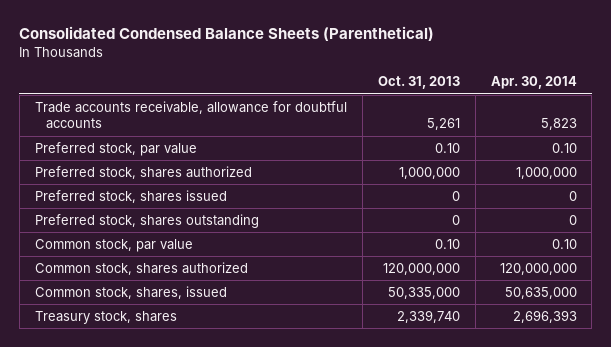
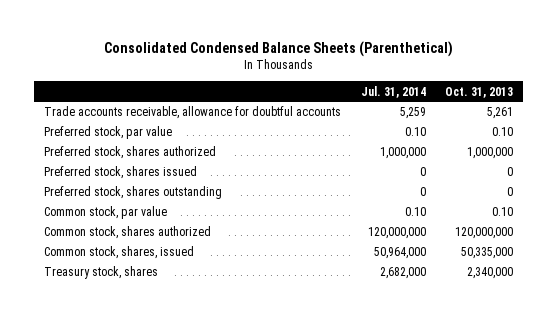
- | Oct. 31, 2013 | Apr. 30, 2014
+ | Jul. 31, 2014 | Oct. 31, 2013
- Treasury stock, shares | 2,339,740 | 2,696,393
+ Treasury stock, shares | 2,682,000 | 2,340,000

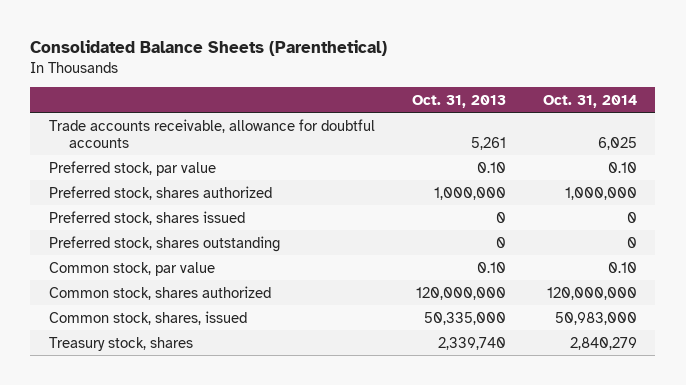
- Consolidated Condensed Balance Sheets (Parenthetical)
+ Consolidated Balance Sheets (Parenthetical)
- | Jul. 31, 2014 | Oct. 31, 2013
+ | Oct. 31, 2013 | Oct. 31, 2014
- Treasury stock, shares | 2,682,000 | 2,340,000
+ Treasury stock, shares | 2,339,740 | 2,840,279

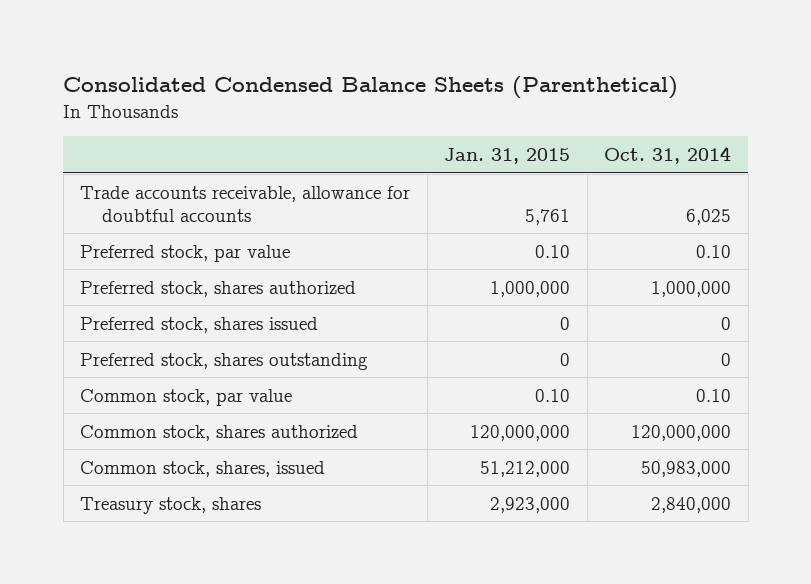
- Consolidated Balance Sheets (Parenthetical)
+ Consolidated Condensed Balance Sheets (Parenthetical)
- | Oct. 31, 2013 | Oct. 31, 2014
+ | Jan. 31, 2015 | Oct. 31, 2014
- Treasury stock, shares | 2,339,740 | 2,840,279
+ Treasury stock, shares | 2,923,000 | 2,840,000

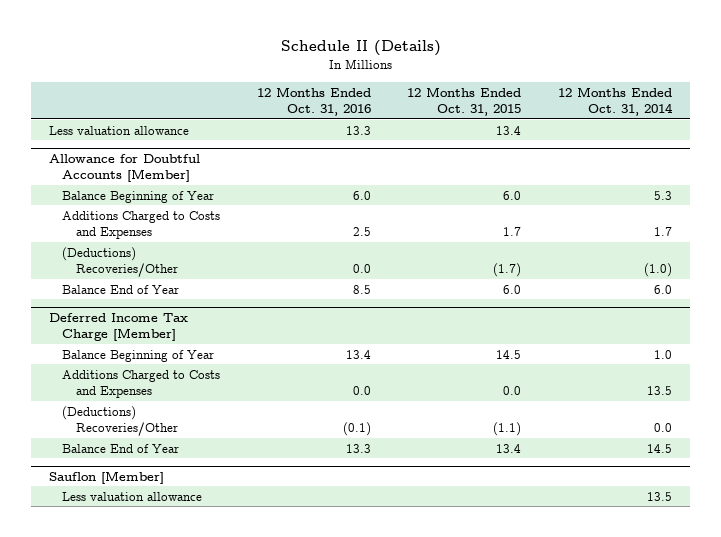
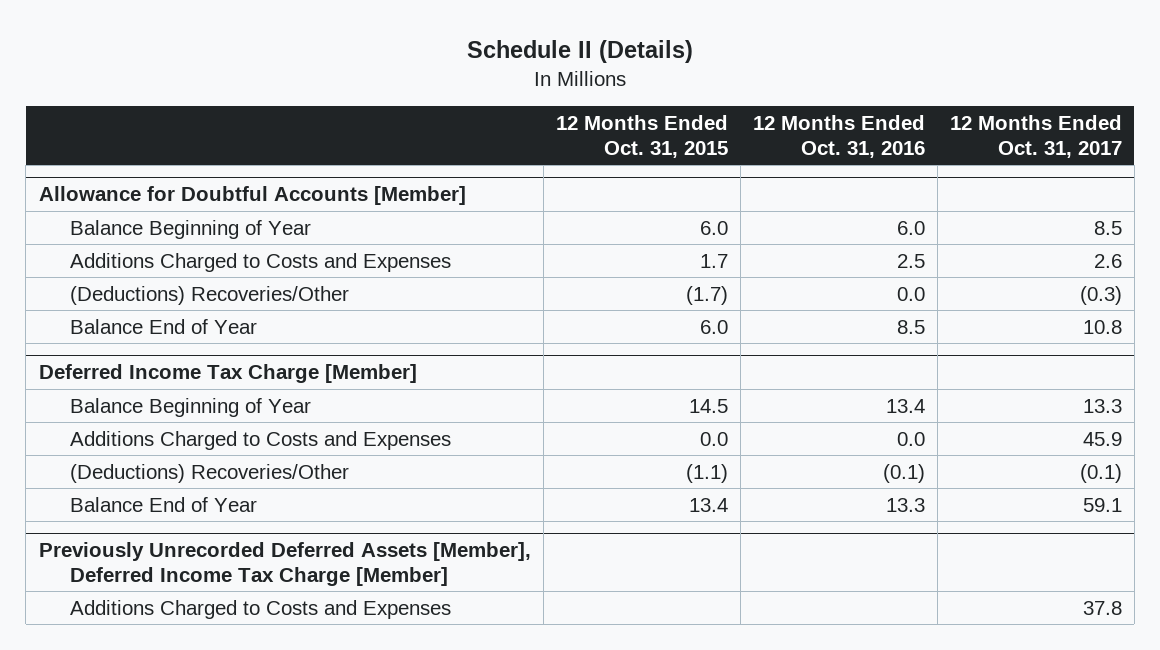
- | 12 Months Ended Oct. 31, 2016 | 12 Months Ended Oct. 31, 2015 | 12 Months Ended Oct. 31, 2014
+ | 12 Months Ended Oct. 31, 2015 | 12 Months Ended Oct. 31, 2016 | 12 Months Ended Oct. 31, 2017
- Less valuation allowance | 13.3 | 13.4 |
- Sauflon [Member]
- Less valuation allowance | | | 13.5
+ Previously Unrecorded Deferred Assets [Member], Deferred Income Tax Charge [Member]
+ Additions Charged to Costs and Expenses | | | 37.8

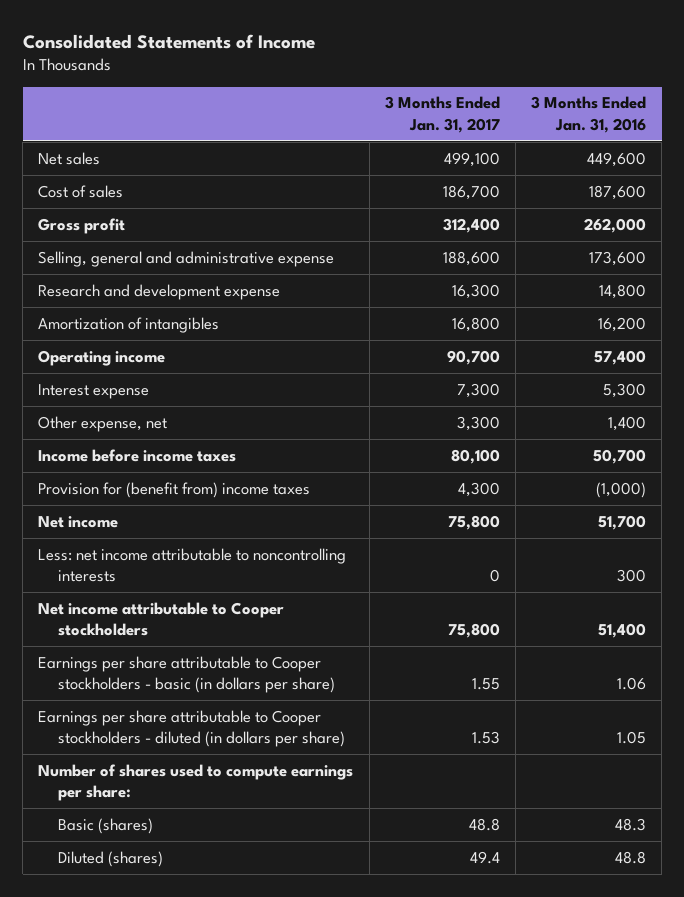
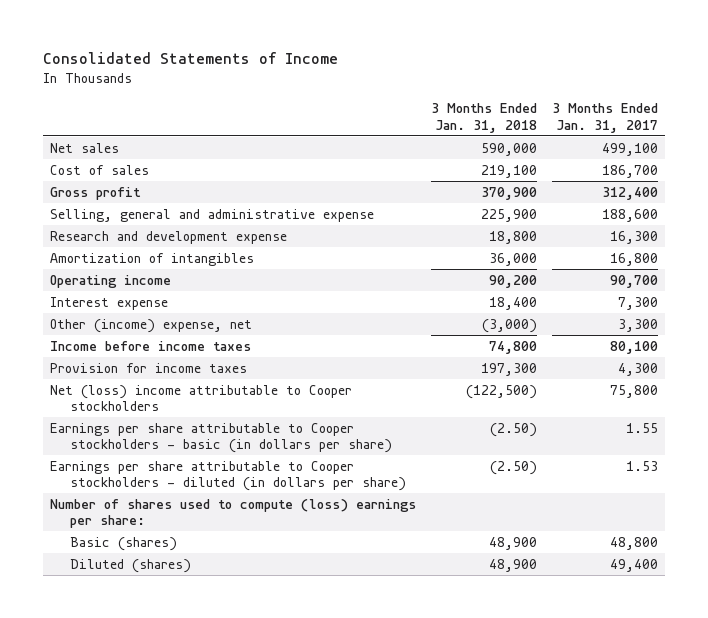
- | 3 Months Ended Jan. 31, 2017 | 3 Months Ended Jan. 31, 2016
+ | 3 Months Ended Jan. 31, 2018 | 3 Months Ended Jan. 31, 2017
- Other expense, net | 3,300 | 1,400
+ Other (income) expense, net | (3,000) | 3,300
- Provision for (benefit from) income taxes | 4,300 | (1,000)
- Net income | 75,800 | 51,700
- Less: net income attributable to noncontrolling interests | 0 | 300
- Net income attributable to Cooper stockholders | 75,800 | 51,400
+ Provision for income taxes | 197,300 | 4,300
+ Net (loss) income attributable to Cooper stockholders | (122,500) | 75,800
- Number of shares used to compute earnings per share:
- Basic (shares) | 48.8 | 48.3
- Diluted (shares) | 49.4 | 48.8
+ Number of shares used to compute (loss) earnings per share:
+ Basic (shares) | 48,900 | 48,800
+ Diluted (shares) | 48,900 | 49,400

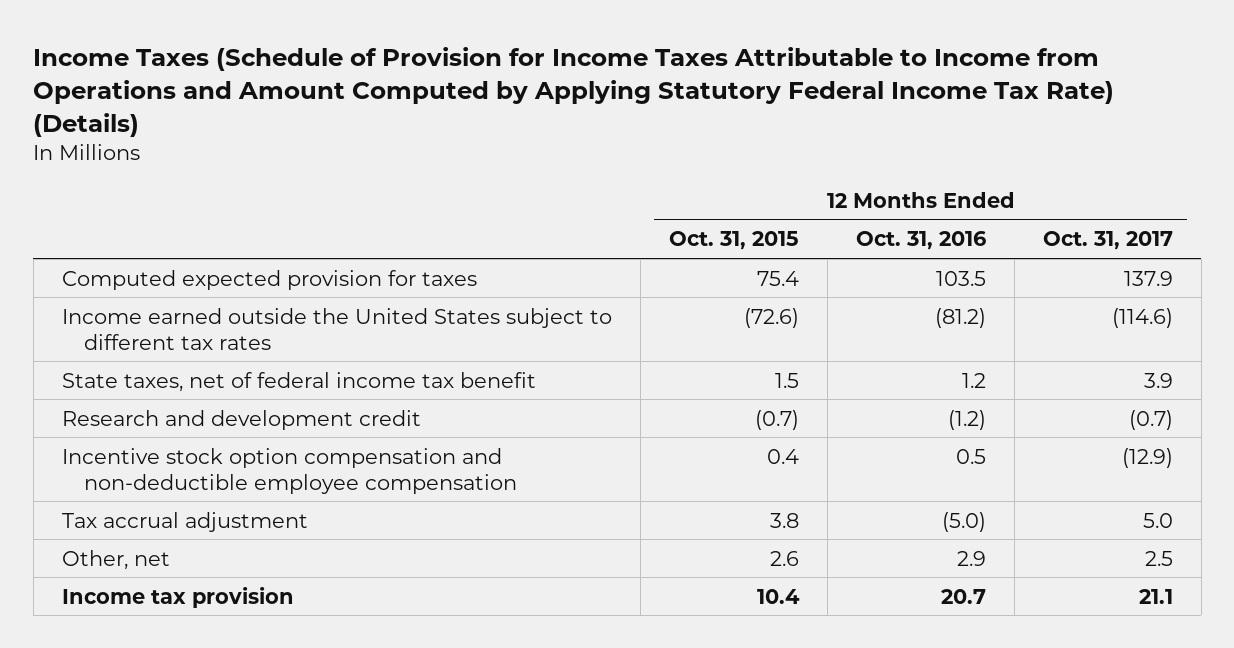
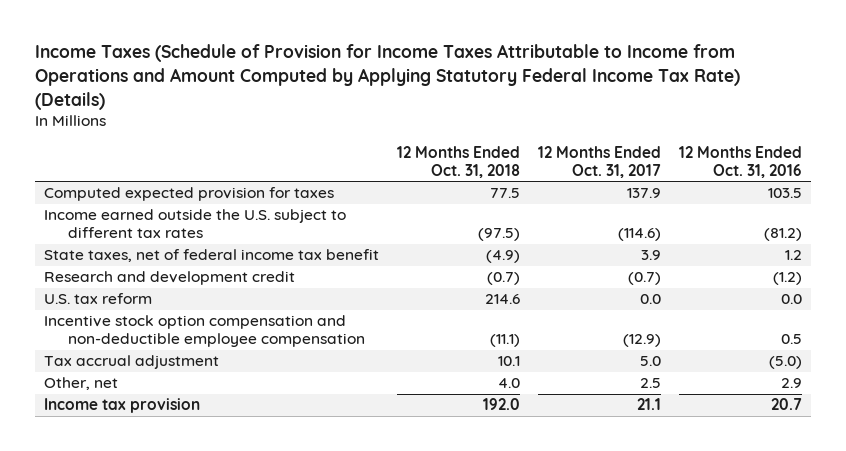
- | 12 Months Ended Oct. 31, 2015 | 12 Months Ended Oct. 31, 2016 | 12 Months Ended Oct. 31, 2017
+ | 12 Months Ended Oct. 31, 2018 | 12 Months Ended Oct. 31, 2017 | 12 Months Ended Oct. 31, 2016
- Income earned outside the United States subject to different tax rates | (72.6) | (81.2) | (114.6)
+ Income earned outside the U.S. subject to different tax rates | (97.5) | (114.6) | (81.2)
+ U.S. tax reform | 214.6 | 0.0 | 0.0

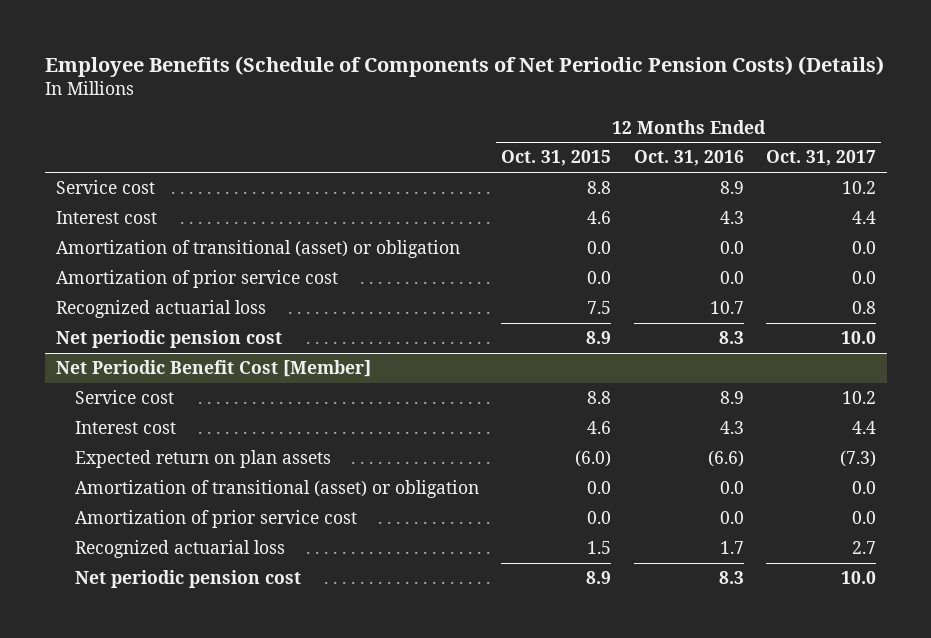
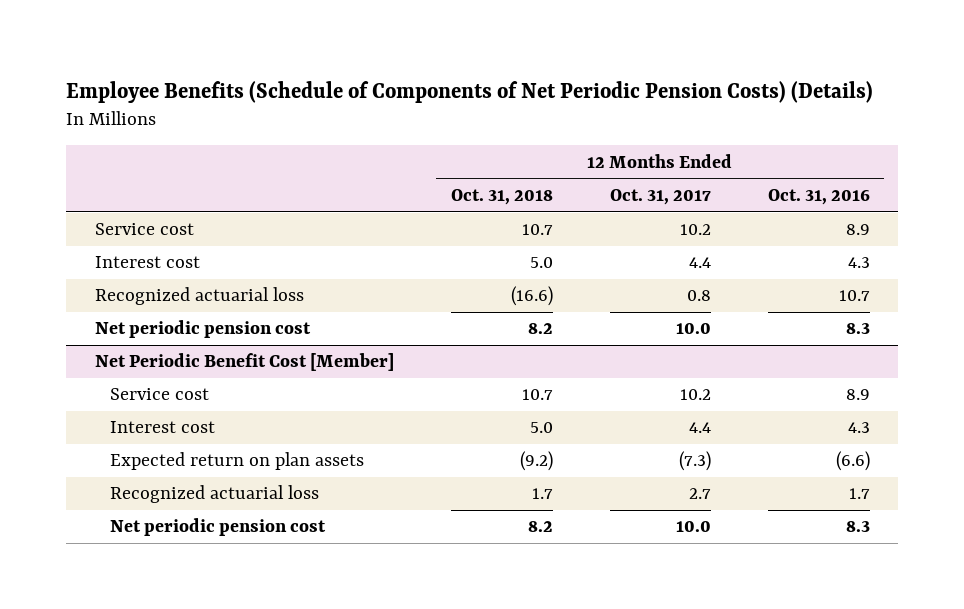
- | 12 Months Ended Oct. 31, 2015 | 12 Months Ended Oct. 31, 2016 | 12 Months Ended Oct. 31, 2017
+ | 12 Months Ended Oct. 31, 2018 | 12 Months Ended Oct. 31, 2017 | 12 Months Ended Oct. 31, 2016
- Amortization of transitional (asset) or obligation | 0.0 | 0.0 | 0.0
- Amortization of prior service cost | 0.0 | 0.0 | 0.0
@ Net Periodic Benefit Cost [Member]
- Amortization of transitional (asset) or obligation | 0.0 | 0.0 | 0.0
- Amortization of prior service cost | 0.0 | 0.0 | 0.0

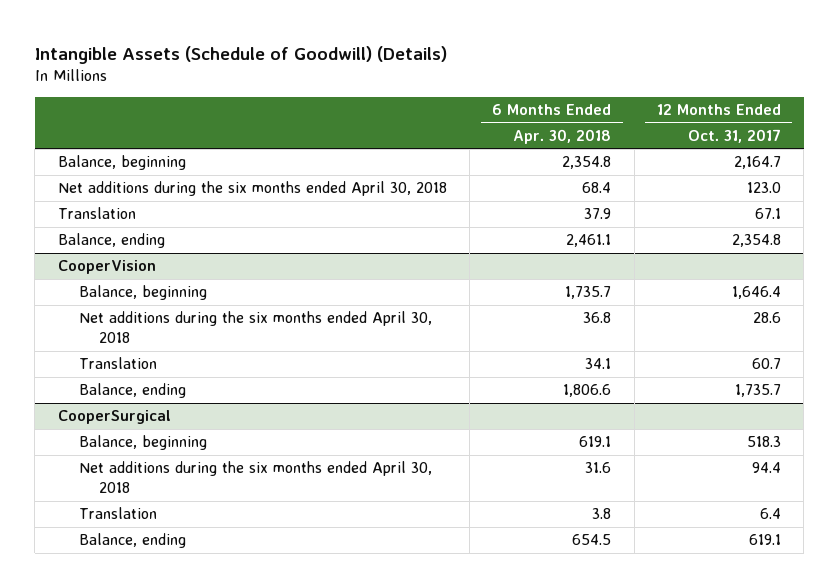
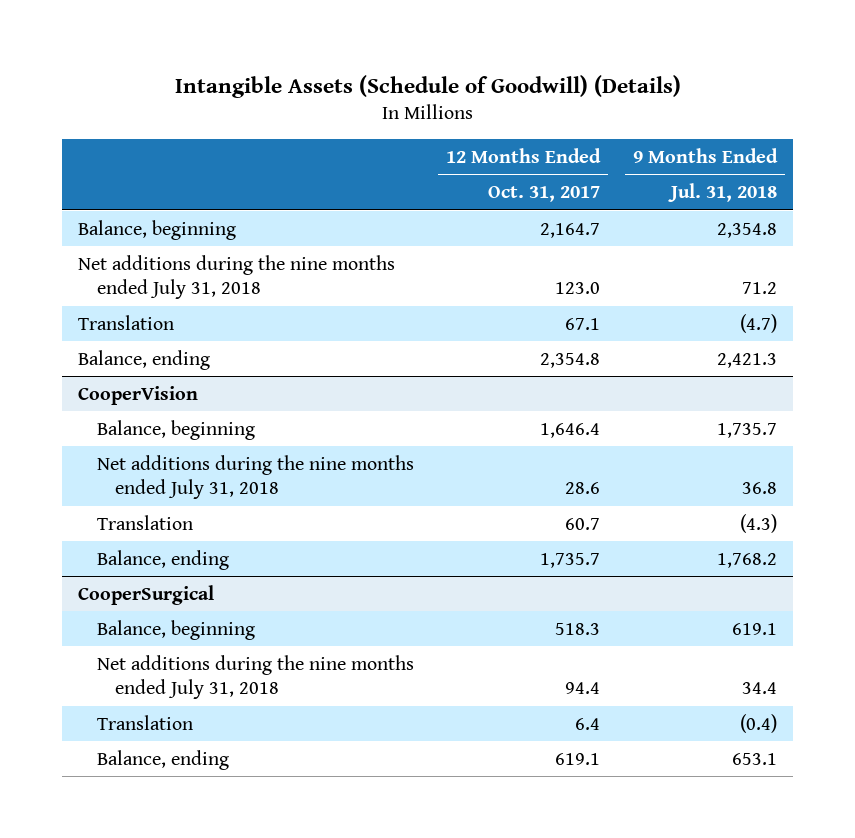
- | 6 Months Ended Apr. 30, 2018 | 12 Months Ended Oct. 31, 2017
+ | 12 Months Ended Oct. 31, 2017 | 9 Months Ended Jul. 31, 2018
- Net additions during the six months ended April 30, 2018 | 68.4 | 123.0
+ Net additions during the nine months ended July 31, 2018 | 123.0 | 71.2
@ CooperVision
- Net additions during the six months ended April 30, 2018 | 36.8 | 28.6
+ Net additions during the nine months ended July 31, 2018 | 28.6 | 36.8
@ CooperSurgical
- Net additions during the six months ended April 30, 2018 | 31.6 | 94.4
+ Net additions during the nine months ended July 31, 2018 | 94.4 | 34.4

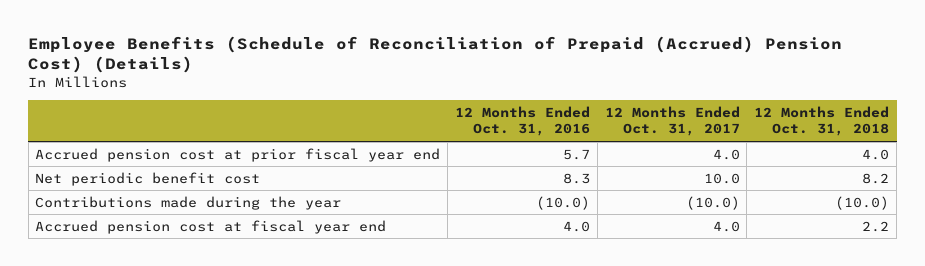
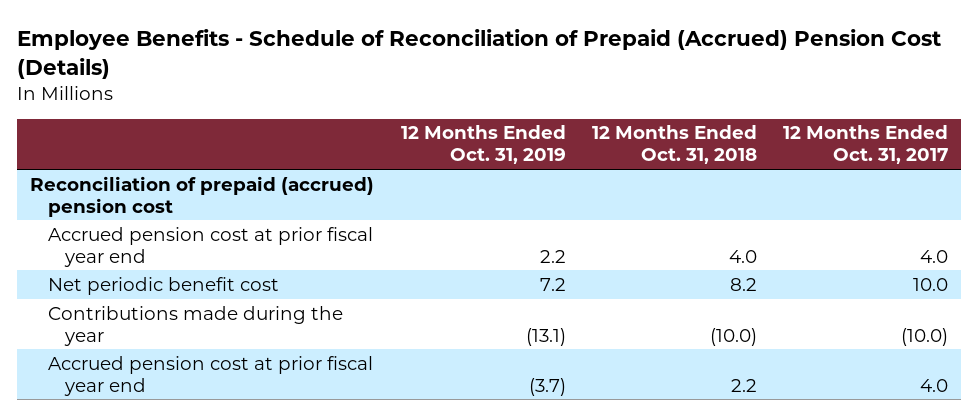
- Employee Benefits (Schedule of Reconciliation of Prepaid (Accrued) Pension Cost) (Details)
+ Employee Benefits - Schedule of Reconciliation of Prepaid (Accrued) Pension Cost (Details)
- | 12 Months Ended Oct. 31, 2016 | 12 Months Ended Oct. 31, 2017 | 12 Months Ended Oct. 31, 2018
+ | 12 Months Ended Oct. 31, 2019 | 12 Months Ended Oct. 31, 2018 | 12 Months Ended Oct. 31, 2017
+ Reconciliation of prepaid (accrued) pension cost
- Accrued pension cost at fiscal year end | 4.0 | 4.0 | 2.2
+ Accrued pension cost at prior fiscal year end | (3.7) | 2.2 | 4.0

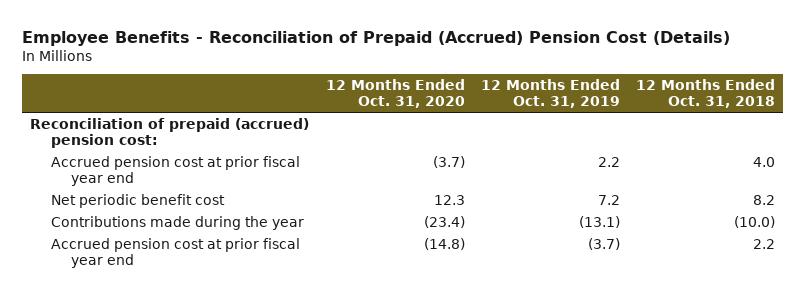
- Employee Benefits - Schedule of Reconciliation of Prepaid (Accrued) Pension Cost (Details)
+ Employee Benefits - Reconciliation of Prepaid (Accrued) Pension Cost (Details)
- | 12 Months Ended Oct. 31, 2019 | 12 Months Ended Oct. 31, 2018 | 12 Months Ended Oct. 31, 2017
+ | 12 Months Ended Oct. 31, 2020 | 12 Months Ended Oct. 31, 2019 | 12 Months Ended Oct. 31, 2018
- Reconciliation of prepaid (accrued) pension cost
+ Reconciliation of prepaid (accrued) pension cost:

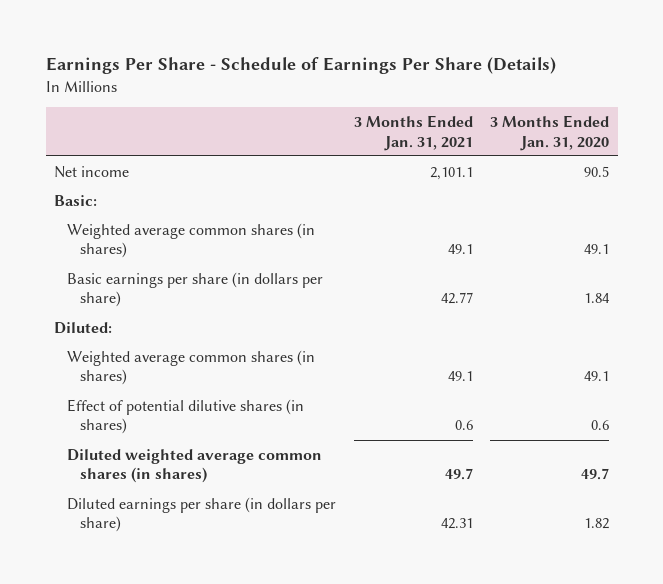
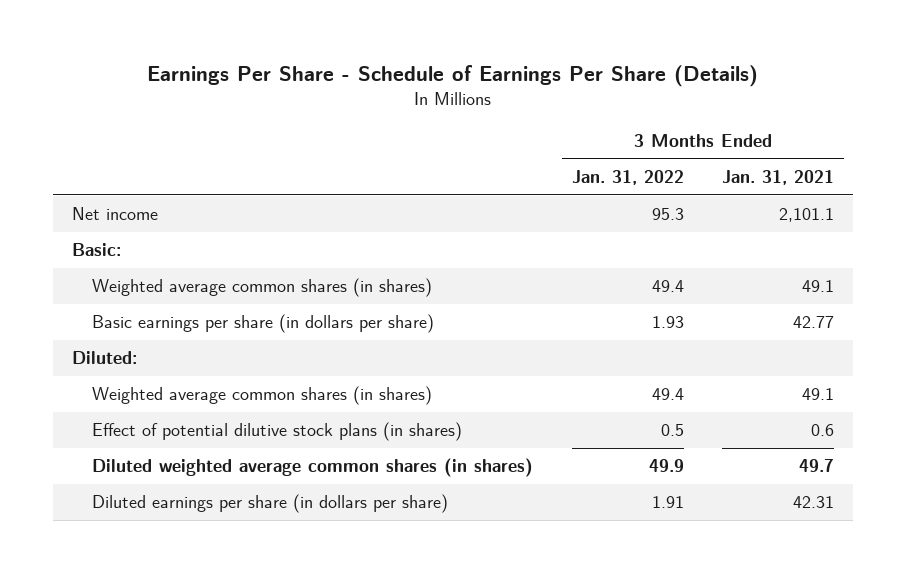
- | 3 Months Ended Jan. 31, 2021 | 3 Months Ended Jan. 31, 2020
+ | 3 Months Ended Jan. 31, 2022 | 3 Months Ended Jan. 31, 2021
- Effect of potential dilutive shares (in shares) | 0.6 | 0.6
+ Effect of potential dilutive stock plans (in shares) | 0.5 | 0.6

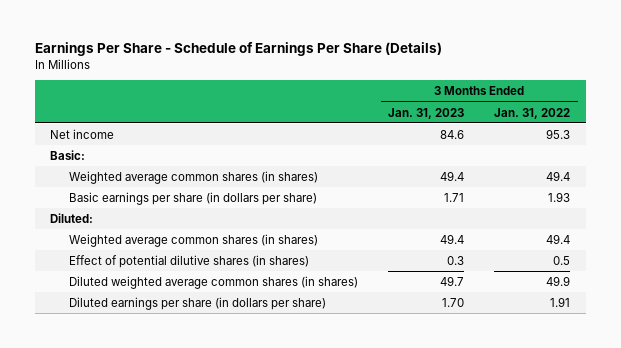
- | 3 Months Ended Jan. 31, 2022 | 3 Months Ended Jan. 31, 2021
+ | 3 Months Ended Jan. 31, 2023 | 3 Months Ended Jan. 31, 2022
- Effect of potential dilutive stock plans (in shares) | 0.5 | 0.6
+ Effect of potential dilutive shares (in shares) | 0.3 | 0.5

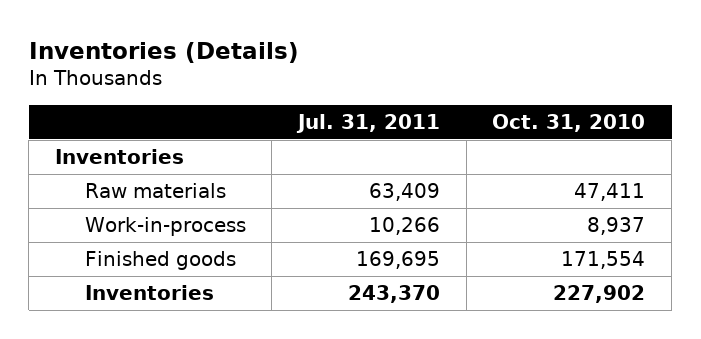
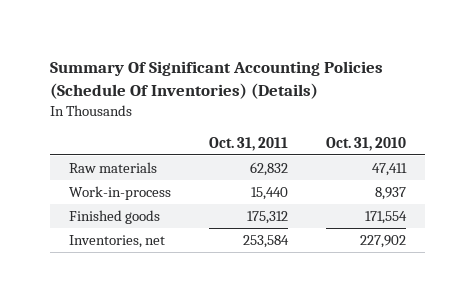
- Inventories (Details)
+ Summary Of Significant Accounting Policies (Schedule Of Inventories) (Details)
- | Jul. 31, 2011 | Oct. 31, 2010
+ | Oct. 31, 2011 | Oct. 31, 2010
- Inventories
- Inventories | 243,370 | 227,902
+ Inventories, net | 253,584 | 227,902

